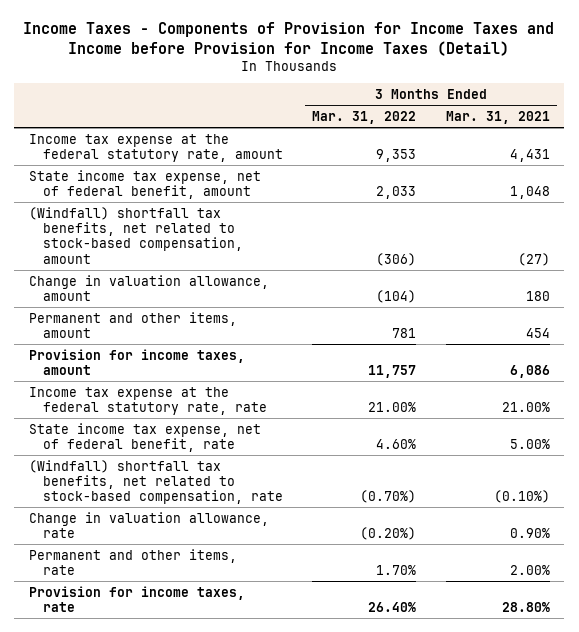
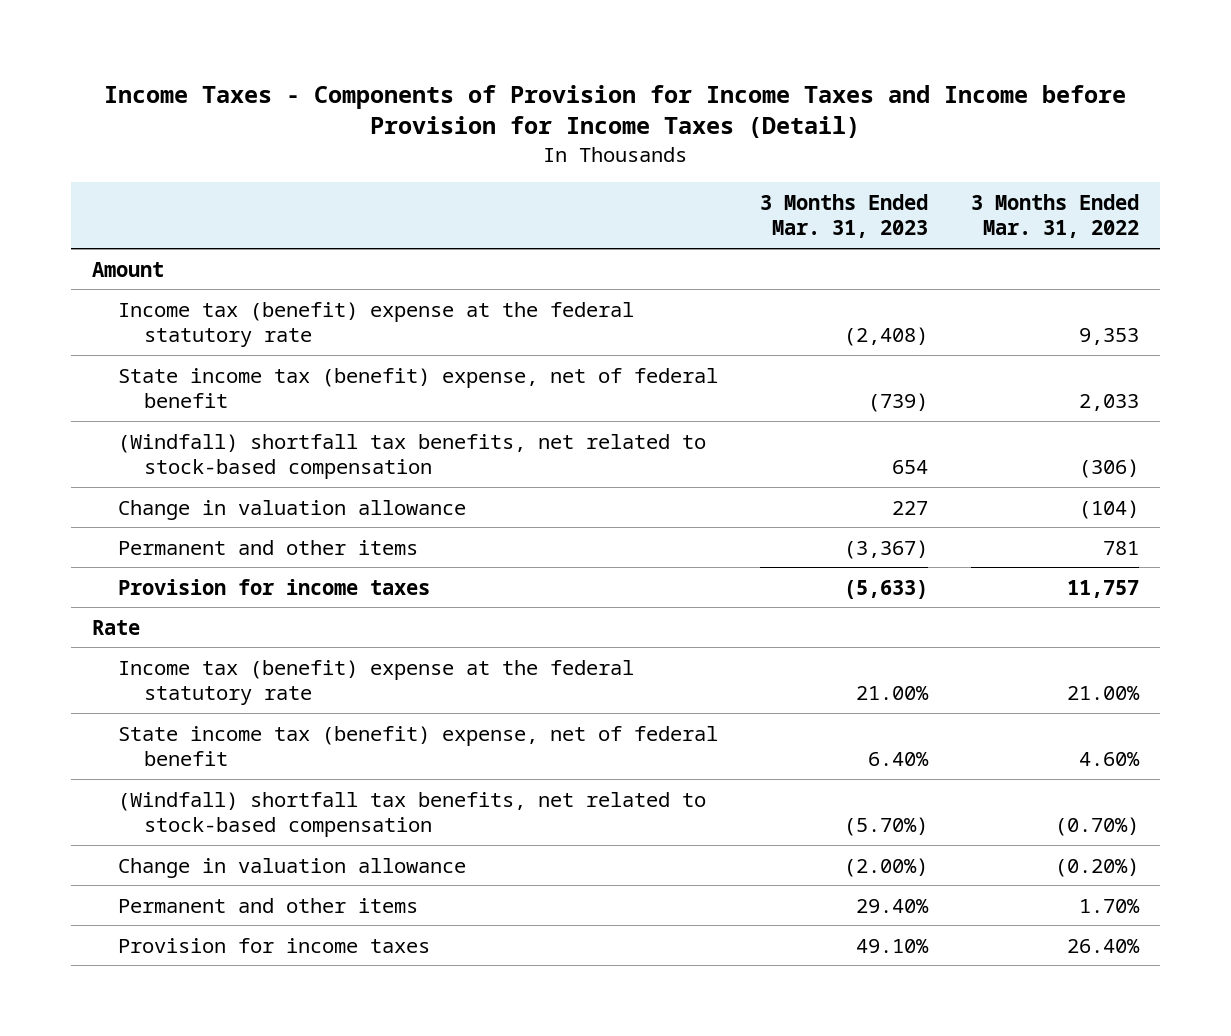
- | 3 Months Ended Mar. 31, 2022 | 3 Months Ended Mar. 31, 2021
+ | 3 Months Ended Mar. 31, 2023 | 3 Months Ended Mar. 31, 2022
- Income tax expense at the federal statutory rate, amount | 9,353 | 4,431
- State income tax expense, net of federal benefit, amount | 2,033 | 1,048
- (Windfall) shortfall tax benefits, net related to stock-based compensation, amount | (306) | (27)
- Change in valuation allowance, amount | (104) | 180
- Permanent and other items, amount | 781 | 454
- Provision for income taxes, amount | 11,757 | 6,086
- Income tax expense at the federal statutory rate, rate | 21.00% | 21.00%
- State income tax expense, net of federal benefit, rate | 4.60% | 5.00%
- (Windfall) shortfall tax benefits, net related to stock-based compensation, rate | (0.70%) | (0.10%)
- Change in valuation allowance, rate | (0.20%) | 0.90%
- Permanent and other items, rate | 1.70% | 2.00%
- Provision for income taxes, rate | 26.40% | 28.80%
+ Amount
+ Income tax (benefit) expense at the federal statutory rate | (2,408) | 9,353
+ State income tax (benefit) expense, net of federal benefit | (739) | 2,033
+ (Windfall) shortfall tax benefits, net related to stock-based compensation | 654 | (306)
+ Change in valuation allowance | 227 | (104)
+ Permanent and other items | (3,367) | 781
+ Provision for income taxes | (5,633) | 11,757
+ Rate
+ Income tax (benefit) expense at the federal statutory rate | 21.00% | 21.00%
+ State income tax (benefit) expense, net of federal benefit | 6.40% | 4.60%
+ (Windfall) shortfall tax benefits, net related to stock-based compensation | (5.70%) | (0.70%)
+ Change in valuation allowance | (2.00%) | (0.20%)
+ Permanent and other items | 29.40% | 1.70%
+ Provision for income taxes | 49.10% | 26.40%

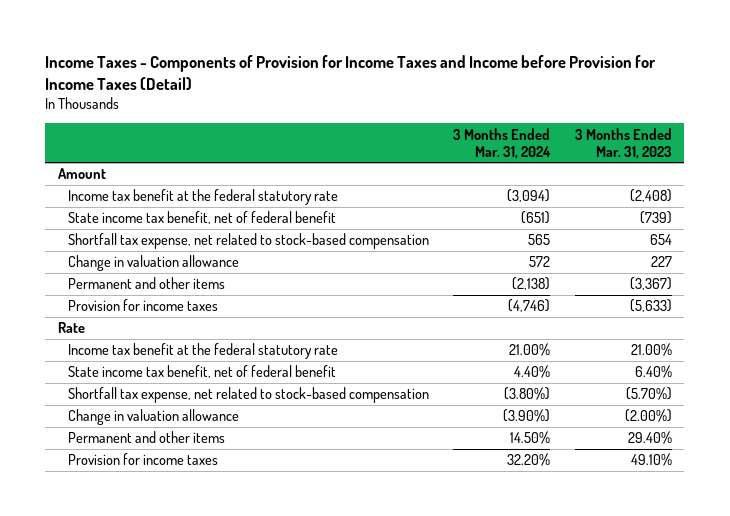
- | 3 Months Ended Mar. 31, 2023 | 3 Months Ended Mar. 31, 2022
+ | 3 Months Ended Mar. 31, 2024 | 3 Months Ended Mar. 31, 2023
- Income tax (benefit) expense at the federal statutory rate | (2,408) | 9,353
- State income tax (benefit) expense, net of federal benefit | (739) | 2,033
- (Windfall) shortfall tax benefits, net related to stock-based compensation | 654 | (306)
+ Income tax benefit at the federal statutory rate | (3,094) | (2,408)
+ State income tax benefit, net of federal benefit | (651) | (739)
+ Shortfall tax expense, net related to stock-based compensation | 565 | 654
- Income tax (benefit) expense at the federal statutory rate | 21.00% | 21.00%
- State income tax (benefit) expense, net of federal benefit | 6.40% | 4.60%
- (Windfall) shortfall tax benefits, net related to stock-based compensation | (5.70%) | (0.70%)
+ Income tax benefit at the federal statutory rate | 21.00% | 21.00%
+ State income tax benefit, net of federal benefit | 4.40% | 6.40%
+ Shortfall tax expense, net related to stock-based compensation | (3.80%) | (5.70%)

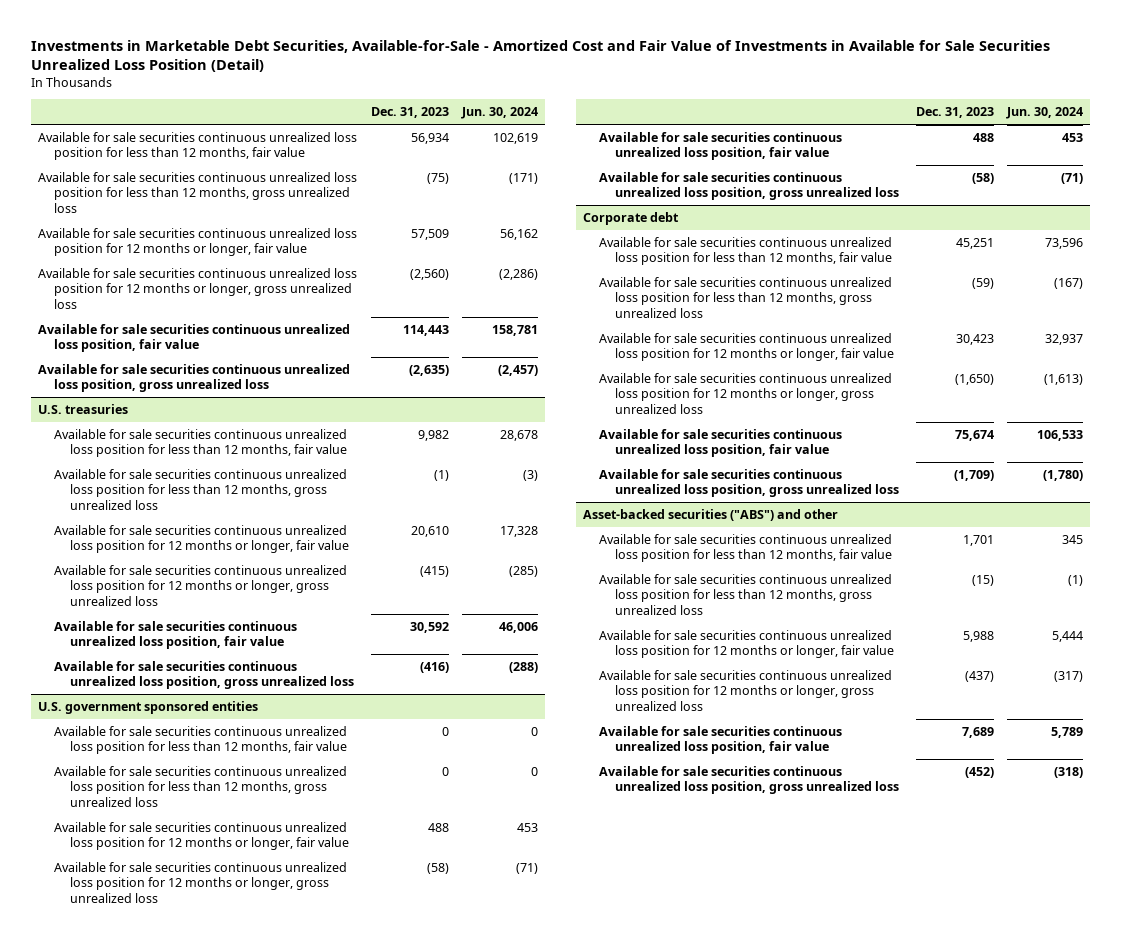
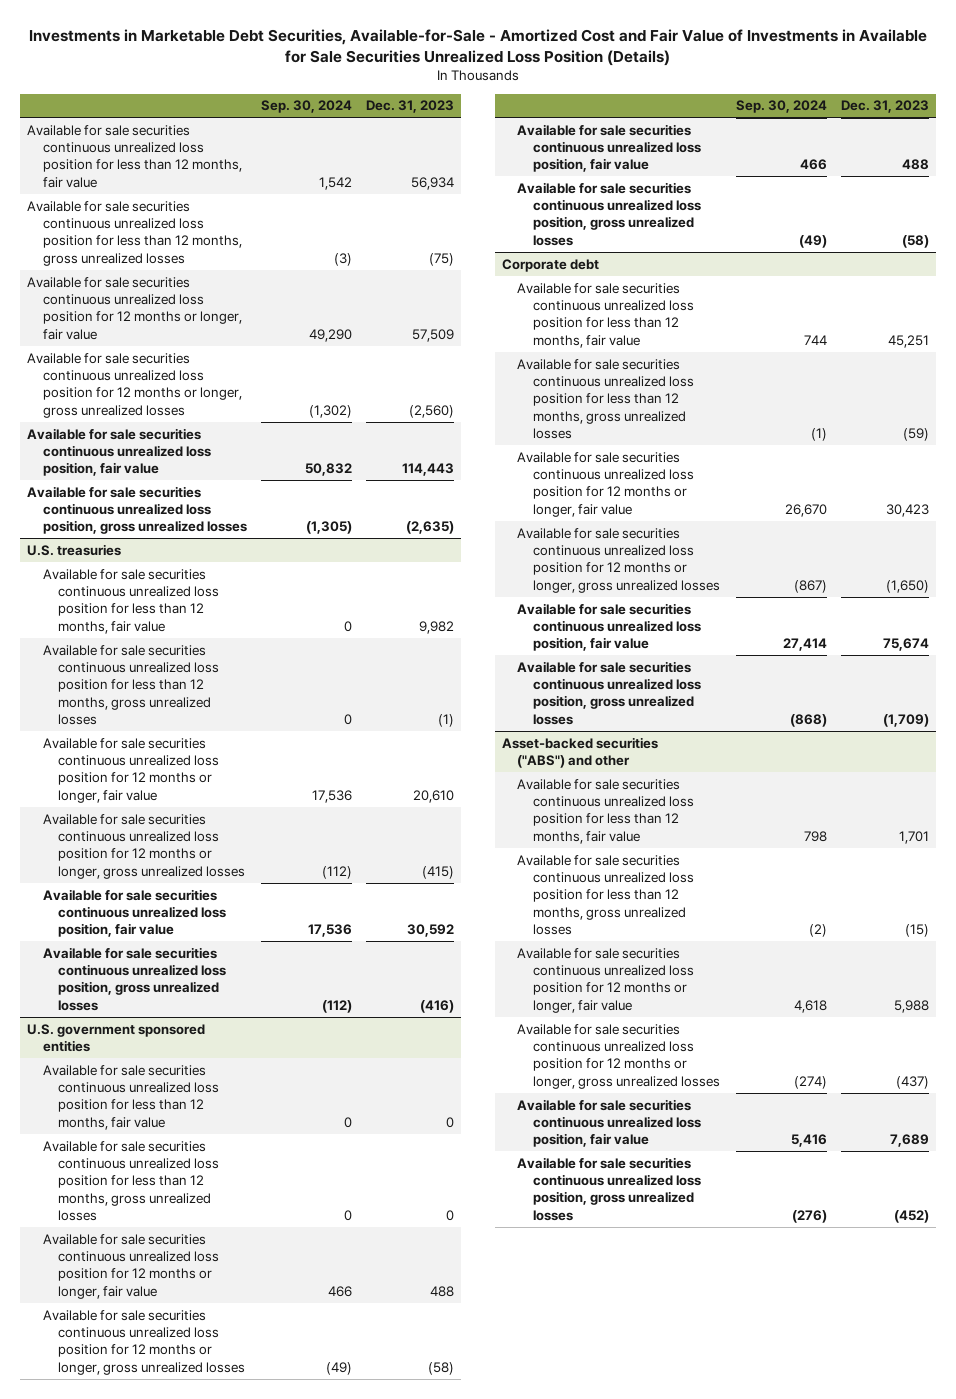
- Investments in Marketable Debt Securities, Available-for-Sale - Amortized Cost and Fair Value of Investments in Available for Sale Securities Unrealized Loss Position (Detail)
+ Investments in Marketable Debt Securities, Available-for-Sale - Amortized Cost and Fair Value of Investments in Available for Sale Securities Unrealized Loss Position (Details)
- | Dec. 31, 2023 | Jun. 30, 2024
+ | Sep. 30, 2024 | Dec. 31, 2023
- Available for sale securities continuous unrealized loss position for less than 12 months, gross unrealized loss | (75) | (171)
+ Available for sale securities continuous unrealized loss position for less than 12 months, gross unrealized losses | (3) | (75)
- Available for sale securities continuous unrealized loss position for 12 months or longer, gross unrealized loss | (2,560) | (2,286)
+ Available for sale securities continuous unrealized loss position for 12 months or longer, gross unrealized losses | (1,302) | (2,560)
- Available for sale securities continuous unrealized loss position, gross unrealized loss | (2,635) | (2,457)
+ Available for sale securities continuous unrealized loss position, gross unrealized losses | (1,305) | (2,635)
@ U.S. treasuries
- Available for sale securities continuous unrealized loss position for less than 12 months, gross unrealized loss | (1) | (3)
+ Available for sale securities continuous unrealized loss position for less than 12 months, gross unrealized losses | 0 | (1)
- Available for sale securities continuous unrealized loss position for 12 months or longer, gross unrealized loss | (415) | (285)
+ Available for sale securities continuous unrealized loss position for 12 months or longer, gross unrealized losses | (112) | (415)
- Available for sale securities continuous unrealized loss position, gross unrealized loss | (416) | (288)
+ Available for sale securities continuous unrealized loss position, gross unrealized losses | (112) | (416)
@ U.S. government sponsored entities
- Available for sale securities continuous unrealized loss position for less than 12 months, gross unrealized loss | 0 | 0
+ Available for sale securities continuous unrealized loss position for less than 12 months, gross unrealized losses | 0 | 0
- Available for sale securities continuous unrealized loss position for 12 months or longer, gross unrealized loss | (58) | (71)
+ Available for sale securities continuous unrealized loss position for 12 months or longer, gross unrealized losses | (49) | (58)
- Available for sale securities continuous unrealized loss position, gross unrealized loss | (58) | (71)
+ Available for sale securities continuous unrealized loss position, gross unrealized losses | (49) | (58)
@ Corporate debt
- Available for sale securities continuous unrealized loss position for less than 12 months, gross unrealized loss | (59) | (167)
+ Available for sale securities continuous unrealized loss position for less than 12 months, gross unrealized losses | (1) | (59)
- Available for sale securities continuous unrealized loss position for 12 months or longer, gross unrealized loss | (1,650) | (1,613)
+ Available for sale securities continuous unrealized loss position for 12 months or longer, gross unrealized losses | (867) | (1,650)
- Available for sale securities continuous unrealized loss position, gross unrealized loss | (1,709) | (1,780)
+ Available for sale securities continuous unrealized loss position, gross unrealized losses | (868) | (1,709)
@ Asset-backed securities ("ABS") and other
- Available for sale securities continuous unrealized loss position for less than 12 months, gross unrealized loss | (15) | (1)
+ Available for sale securities continuous unrealized loss position for less than 12 months, gross unrealized losses | (2) | (15)
- Available for sale securities continuous unrealized loss position for 12 months or longer, gross unrealized loss | (437) | (317)
+ Available for sale securities continuous unrealized loss position for 12 months or longer, gross unrealized losses | (274) | (437)
- Available for sale securities continuous unrealized loss position, gross unrealized loss | (452) | (318)
+ Available for sale securities continuous unrealized loss position, gross unrealized losses | (276) | (452)

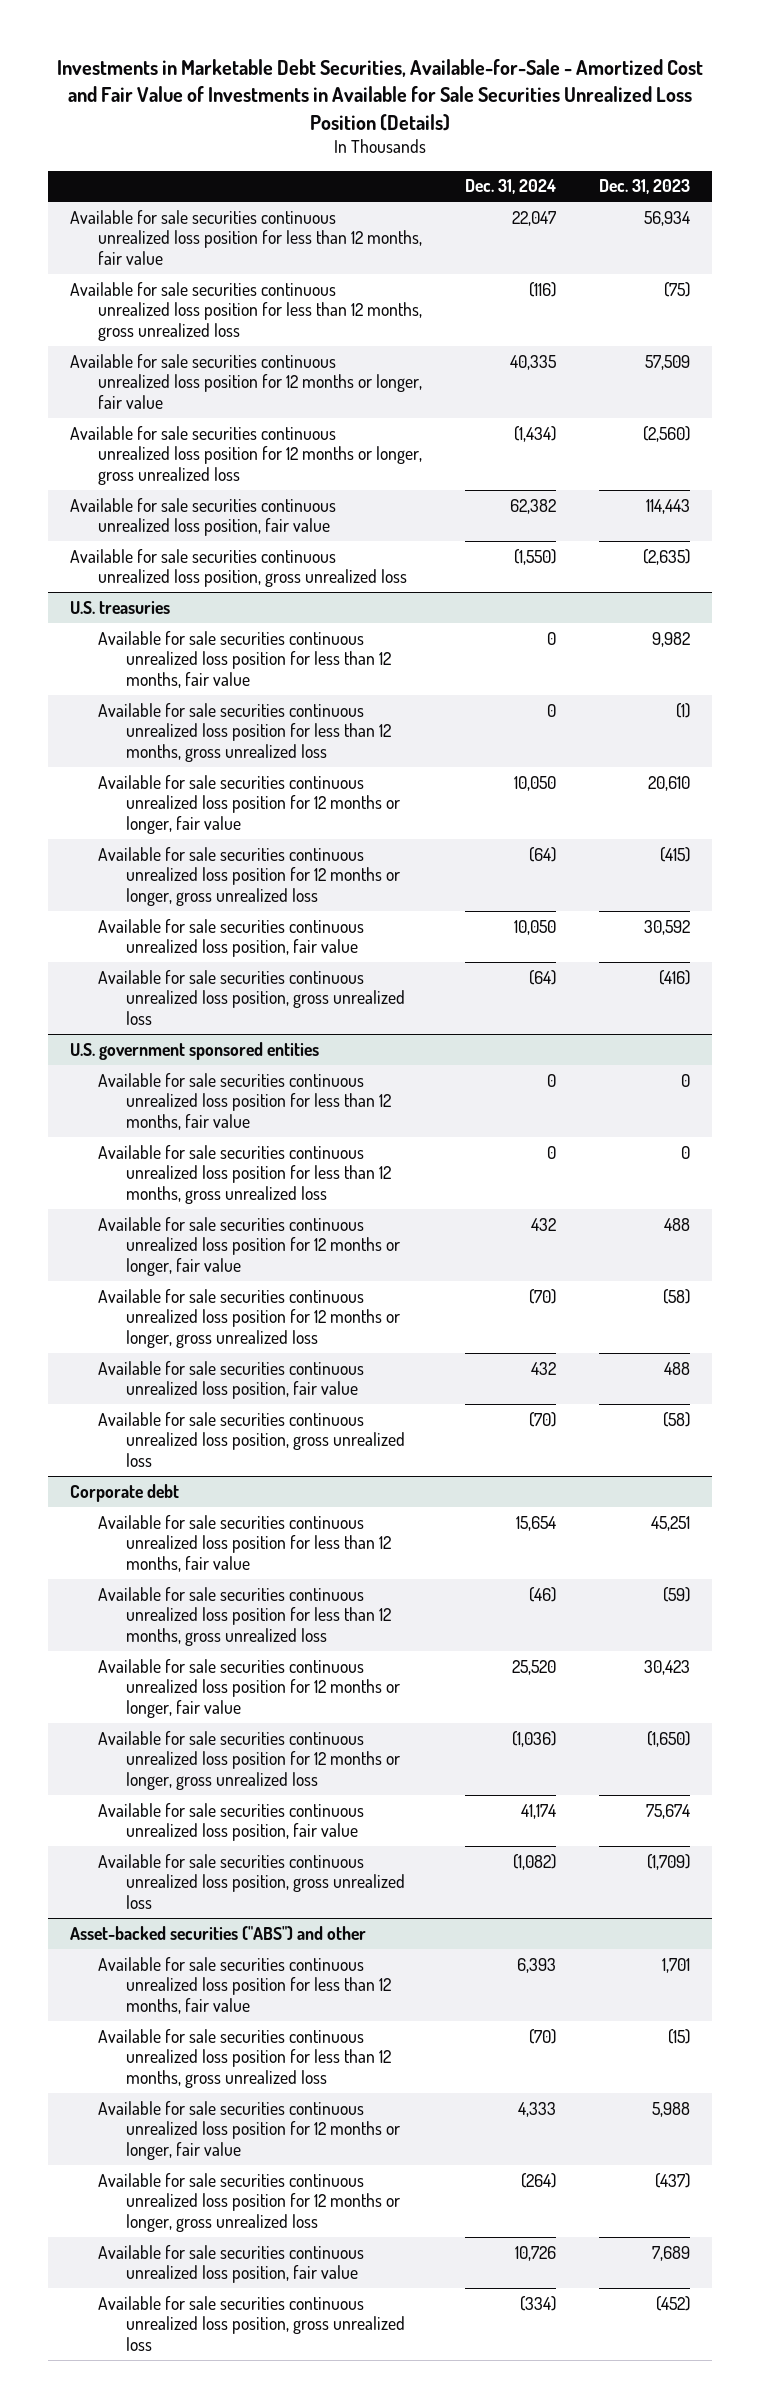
- | Sep. 30, 2024 | Dec. 31, 2023
+ | Dec. 31, 2024 | Dec. 31, 2023
- Available for sale securities continuous unrealized loss position for less than 12 months, gross unrealized losses | (3) | (75)
+ Available for sale securities continuous unrealized loss position for less than 12 months, gross unrealized loss | (116) | (75)
- Available for sale securities continuous unrealized loss position for 12 months or longer, gross unrealized losses | (1,302) | (2,560)
+ Available for sale securities continuous unrealized loss position for 12 months or longer, gross unrealized loss | (1,434) | (2,560)
- Available for sale securities continuous unrealized loss position, gross unrealized losses | (1,305) | (2,635)
+ Available for sale securities continuous unrealized loss position, gross unrealized loss | (1,550) | (2,635)
@ U.S. treasuries
- Available for sale securities continuous unrealized loss position for less than 12 months, gross unrealized losses | 0 | (1)
+ Available for sale securities continuous unrealized loss position for less than 12 months, gross unrealized loss | 0 | (1)
- Available for sale securities continuous unrealized loss position for 12 months or longer, gross unrealized losses | (112) | (415)
+ Available for sale securities continuous unrealized loss position for 12 months or longer, gross unrealized loss | (64) | (415)
- Available for sale securities continuous unrealized loss position, gross unrealized losses | (112) | (416)
+ Available for sale securities continuous unrealized loss position, gross unrealized loss | (64) | (416)
@ U.S. government sponsored entities
- Available for sale securities continuous unrealized loss position for less than 12 months, gross unrealized losses | 0 | 0
+ Available for sale securities continuous unrealized loss position for less than 12 months, gross unrealized loss | 0 | 0
- Available for sale securities continuous unrealized loss position for 12 months or longer, gross unrealized losses | (49) | (58)
+ Available for sale securities continuous unrealized loss position for 12 months or longer, gross unrealized loss | (70) | (58)
- Available for sale securities continuous unrealized loss position, gross unrealized losses | (49) | (58)
+ Available for sale securities continuous unrealized loss position, gross unrealized loss | (70) | (58)
@ Corporate debt
- Available for sale securities continuous unrealized loss position for less than 12 months, gross unrealized losses | (1) | (59)
+ Available for sale securities continuous unrealized loss position for less than 12 months, gross unrealized loss | (46) | (59)
- Available for sale securities continuous unrealized loss position for 12 months or longer, gross unrealized losses | (867) | (1,650)
+ Available for sale securities continuous unrealized loss position for 12 months or longer, gross unrealized loss | (1,036) | (1,650)
- Available for sale securities continuous unrealized loss position, gross unrealized losses | (868) | (1,709)
+ Available for sale securities continuous unrealized loss position, gross unrealized loss | (1,082) | (1,709)
@ Asset-backed securities ("ABS") and other
- Available for sale securities continuous unrealized loss position for less than 12 months, gross unrealized losses | (2) | (15)
+ Available for sale securities continuous unrealized loss position for less than 12 months, gross unrealized loss | (70) | (15)
- Available for sale securities continuous unrealized loss position for 12 months or longer, gross unrealized losses | (274) | (437)
+ Available for sale securities continuous unrealized loss position for 12 months or longer, gross unrealized loss | (264) | (437)
- Available for sale securities continuous unrealized loss position, gross unrealized losses | (276) | (452)
+ Available for sale securities continuous unrealized loss position, gross unrealized loss | (334) | (452)

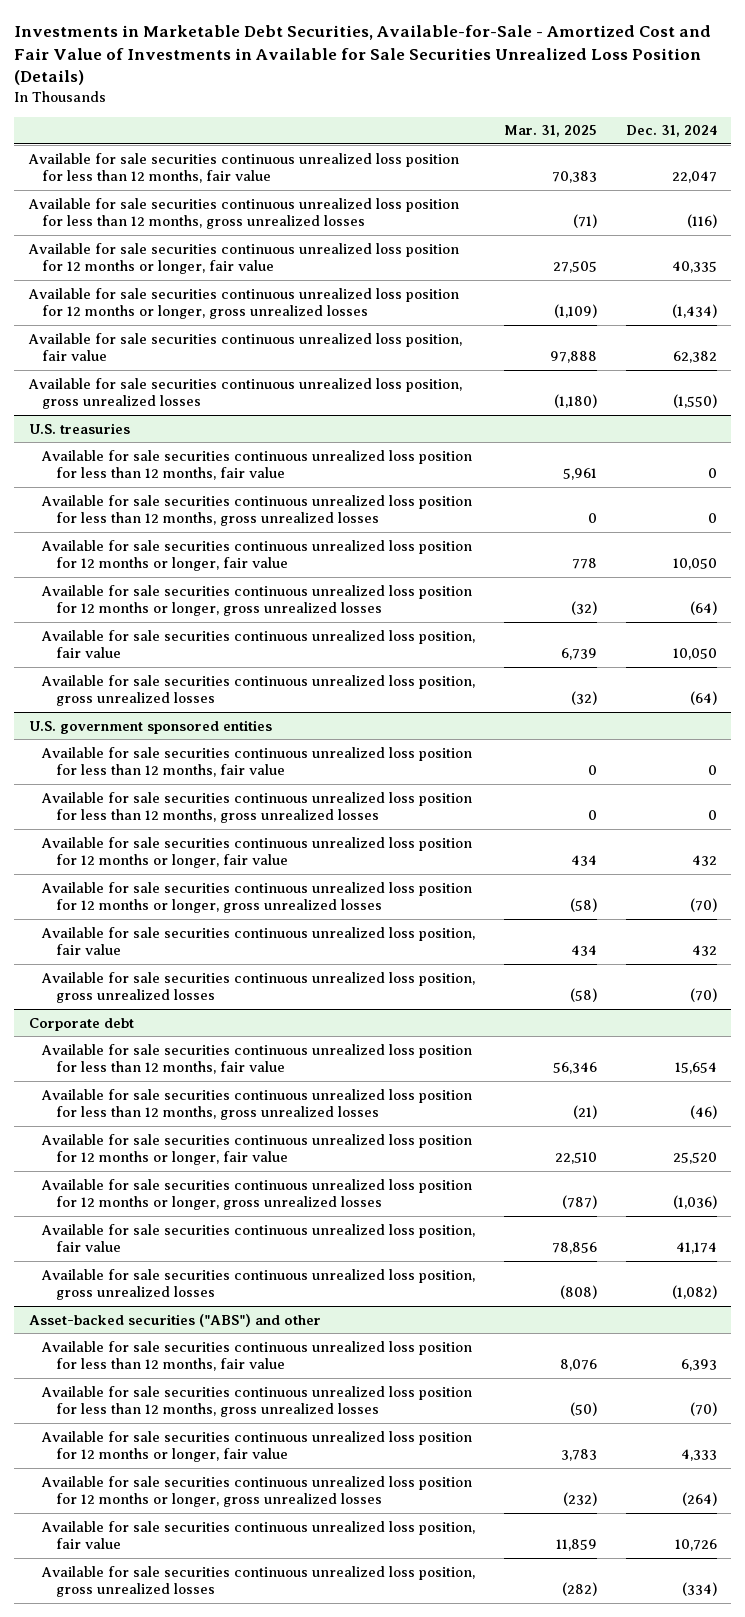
- | Dec. 31, 2024 | Dec. 31, 2023
+ | Mar. 31, 2025 | Dec. 31, 2024
- Available for sale securities continuous unrealized loss position for less than 12 months, gross unrealized loss | (116) | (75)
+ Available for sale securities continuous unrealized loss position for less than 12 months, gross unrealized losses | (71) | (116)
- Available for sale securities continuous unrealized loss position for 12 months or longer, gross unrealized loss | (1,434) | (2,560)
+ Available for sale securities continuous unrealized loss position for 12 months or longer, gross unrealized losses | (1,109) | (1,434)
- Available for sale securities continuous unrealized loss position, gross unrealized loss | (1,550) | (2,635)
+ Available for sale securities continuous unrealized loss position, gross unrealized losses | (1,180) | (1,550)
@ U.S. treasuries
- Available for sale securities continuous unrealized loss position for less than 12 months, gross unrealized loss | 0 | (1)
+ Available for sale securities continuous unrealized loss position for less than 12 months, gross unrealized losses | 0 | 0
- Available for sale securities continuous unrealized loss position for 12 months or longer, gross unrealized loss | (64) | (415)
+ Available for sale securities continuous unrealized loss position for 12 months or longer, gross unrealized losses | (32) | (64)
- Available for sale securities continuous unrealized loss position, gross unrealized loss | (64) | (416)
+ Available for sale securities continuous unrealized loss position, gross unrealized losses | (32) | (64)
@ U.S. government sponsored entities
- Available for sale securities continuous unrealized loss position for less than 12 months, gross unrealized loss | 0 | 0
+ Available for sale securities continuous unrealized loss position for less than 12 months, gross unrealized losses | 0 | 0
- Available for sale securities continuous unrealized loss position for 12 months or longer, gross unrealized loss | (70) | (58)
+ Available for sale securities continuous unrealized loss position for 12 months or longer, gross unrealized losses | (58) | (70)
- Available for sale securities continuous unrealized loss position, gross unrealized loss | (70) | (58)
+ Available for sale securities continuous unrealized loss position, gross unrealized losses | (58) | (70)
@ Corporate debt
- Available for sale securities continuous unrealized loss position for less than 12 months, gross unrealized loss | (46) | (59)
+ Available for sale securities continuous unrealized loss position for less than 12 months, gross unrealized losses | (21) | (46)
- Available for sale securities continuous unrealized loss position for 12 months or longer, gross unrealized loss | (1,036) | (1,650)
+ Available for sale securities continuous unrealized loss position for 12 months or longer, gross unrealized losses | (787) | (1,036)
- Available for sale securities continuous unrealized loss position, gross unrealized loss | (1,082) | (1,709)
+ Available for sale securities continuous unrealized loss position, gross unrealized losses | (808) | (1,082)
@ Asset-backed securities ("ABS") and other
- Available for sale securities continuous unrealized loss position for less than 12 months, gross unrealized loss | (70) | (15)
+ Available for sale securities continuous unrealized loss position for less than 12 months, gross unrealized losses | (50) | (70)
- Available for sale securities continuous unrealized loss position for 12 months or longer, gross unrealized loss | (264) | (437)
+ Available for sale securities continuous unrealized loss position for 12 months or longer, gross unrealized losses | (232) | (264)
- Available for sale securities continuous unrealized loss position, gross unrealized loss | (334) | (452)
+ Available for sale securities continuous unrealized loss position, gross unrealized losses | (282) | (334)

